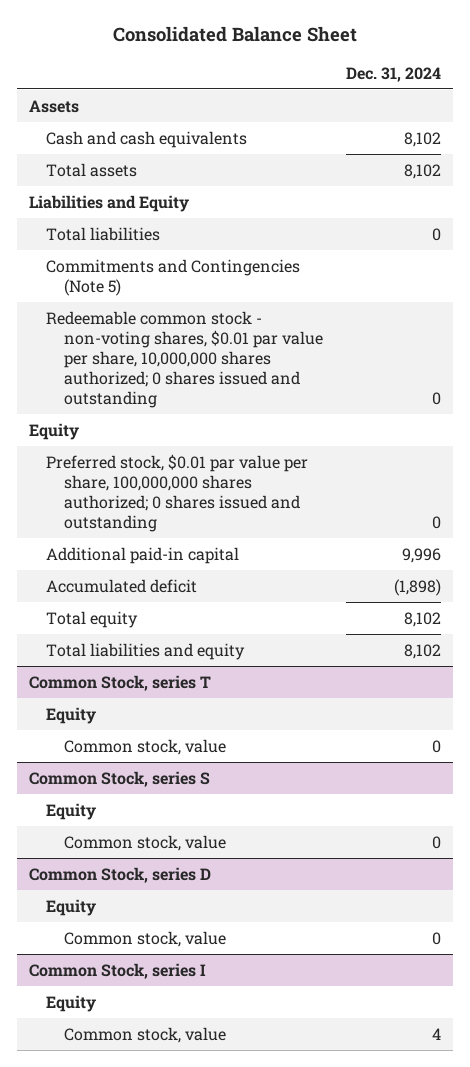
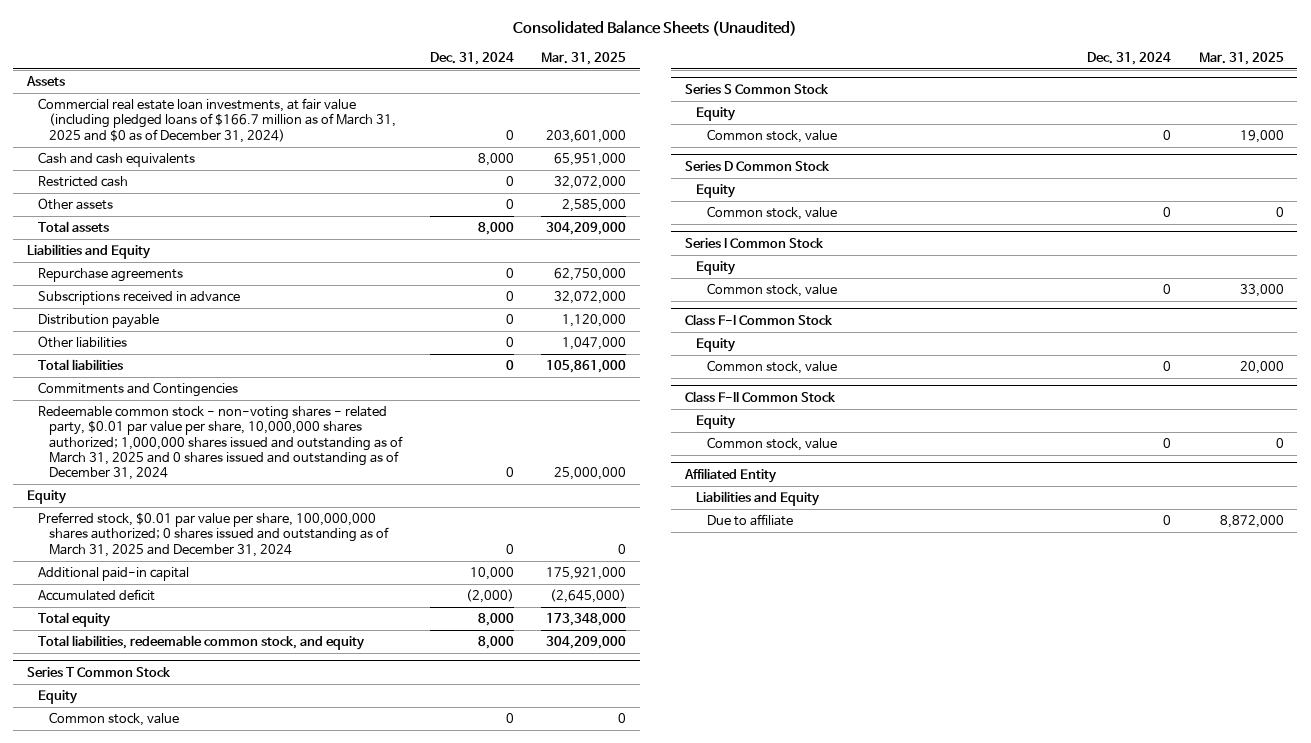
- Consolidated Balance Sheet
+ Consolidated Balance Sheets (Unaudited)
- | Dec. 31, 2024
+ | Dec. 31, 2024 | Mar. 31, 2025
- Cash and cash equivalents | 8,102
- Total assets | 8,102
+ Commercial real estate loan investments, at fair value (including pledged loans of $166.7 million as of March 31, 2025 and $0 as of December 31, 2024) | 0 | 203,601,000
+ Cash and cash equivalents | 8,000 | 65,951,000
+ Restricted cash | 0 | 32,072,000
+ Other assets | 0 | 2,585,000
+ Total assets | 8,000 | 304,209,000
+ Repurchase agreements | 0 | 62,750,000
+ Subscriptions received in advance | 0 | 32,072,000
+ Distribution payable | 0 | 1,120,000
+ Other liabilities | 0 | 1,047,000
- Commitments and Contingencies (Note 5)
- Redeemable common stock - non-voting shares, $0.01 par value per share, 10,000,000 shares authorized; 0 shares issued and outstanding | 0
+ Commitments and Contingencies
+ Redeemable common stock - non-voting shares - related party, $0.01 par value per share, 10,000,000 shares authorized; 1,000,000 shares issued and outstanding as of March 31, 2025 and 0 shares issued and outstanding as of December 31, 2024 | 0 | 25,000,000
- Preferred stock, $0.01 par value per share, 100,000,000 shares authorized; 0 shares issued and outstanding | 0
- Additional paid-in capital | 9,996
- Accumulated deficit | (1,898)
- Total equity | 8,102
- Total liabilities and equity | 8,102
- Common Stock, series T
+ Preferred stock, $0.01 par value per share, 100,000,000 shares authorized; 0 shares issued and outstanding as of March 31, 2025 and December 31, 2024 | 0 | 0
+ Additional paid-in capital | 10,000 | 175,921,000
+ Accumulated deficit | (2,000) | (2,645,000)
+ Total equity | 8,000 | 173,348,000
+ Total liabilities, redeemable common stock, and equity | 8,000 | 304,209,000
+ Series T Common Stock
- Common Stock, series S
+ Series S Common Stock
- Common Stock, series D
+ Series D Common Stock
- Common Stock, series I
+ Series I Common Stock
- Common stock, value | 4
+ Common stock, value | 0 | 33,000
+ Class F-I Common Stock
+ Equity
+ Common stock, value | 0 | 20,000
+ Class F-II Common Stock
+ Equity
+ Common stock, value | 0 | 0
+ Affiliated Entity
+ Liabilities and Equity
+ Due to affiliate | 0 | 8,872,000

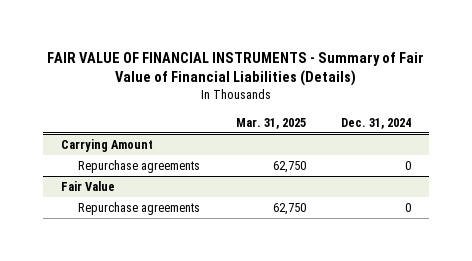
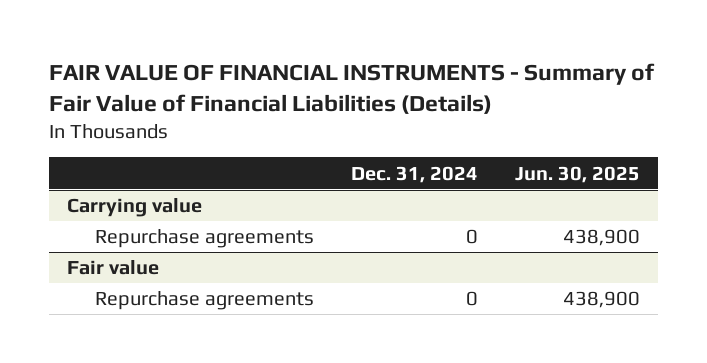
- | Mar. 31, 2025 | Dec. 31, 2024
+ | Dec. 31, 2024 | Jun. 30, 2025
- Carrying Amount
+ Carrying value
- Fair Value
+ Fair value

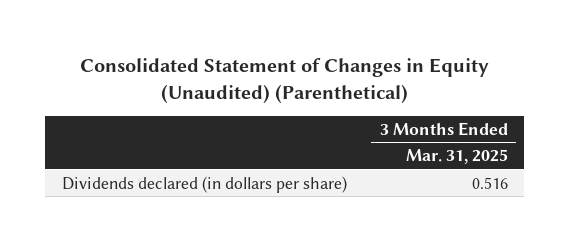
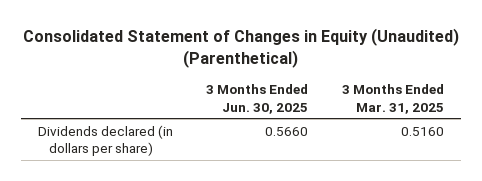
- | 3 Months Ended Mar. 31, 2025
+ | 3 Months Ended Jun. 30, 2025 | 3 Months Ended Mar. 31, 2025
- Dividends declared (in dollars per share) | 0.516
+ Dividends declared (in dollars per share) | 0.5660 | 0.5160

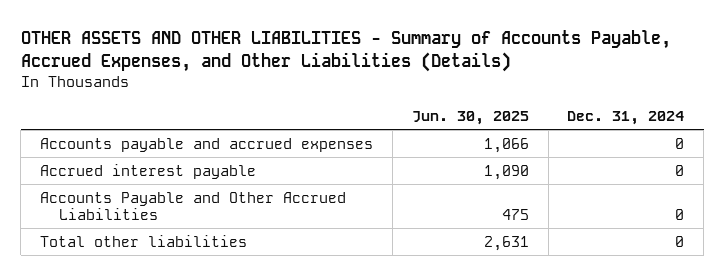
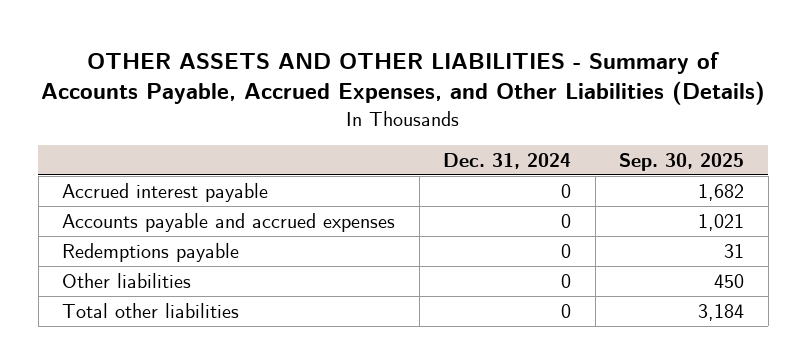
- | Jun. 30, 2025 | Dec. 31, 2024
+ | Dec. 31, 2024 | Sep. 30, 2025
- Accounts Payable and Other Accrued Liabilities | 475 | 0
moved down: Accounts payable and accrued expenses | 0 | 1,021
+ Redemptions payable | 0 | 31
+ Other liabilities | 0 | 450

